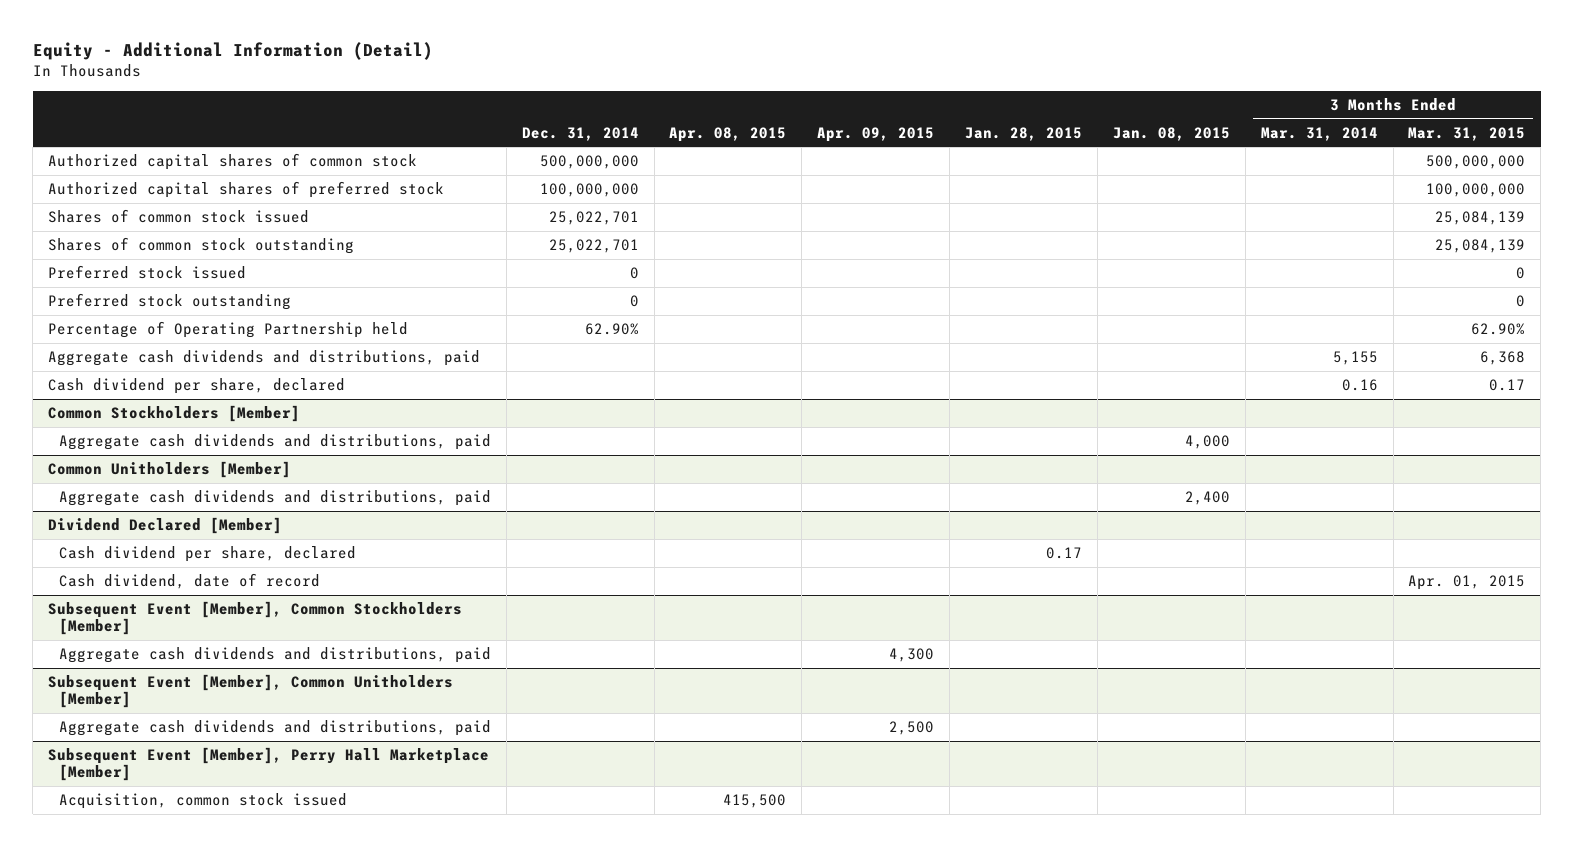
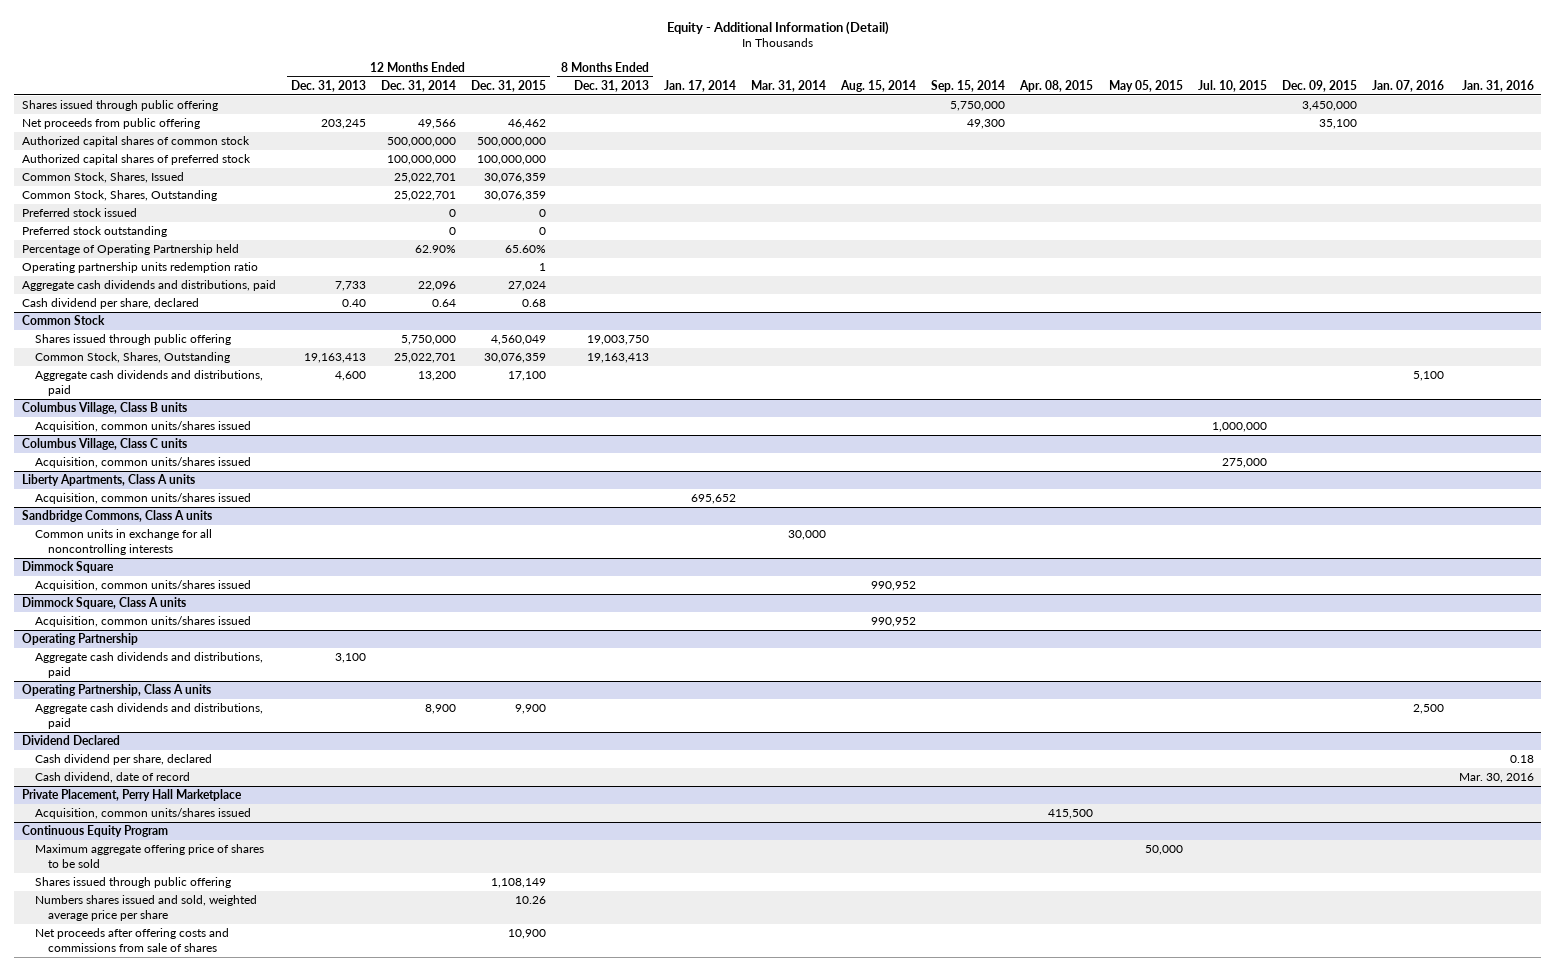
- | Dec. 31, 2014 | Apr. 08, 2015 | Apr. 09, 2015 | Jan. 28, 2015 | Jan. 08, 2015 | 3 Months Ended Mar. 31, 2014 | 3 Months Ended Mar. 31, 2015
+ | 12 Months Ended Dec. 31, 2013 | 12 Months Ended Dec. 31, 2014 | 12 Months Ended Dec. 31, 2015 | 8 Months Ended Dec. 31, 2013 | Jan. 17, 2014 | Mar. 31, 2014 | Aug. 15, 2014 | Sep. 15, 2014 | Apr. 08, 2015 | May 05, 2015 | Jul. 10, 2015 | Dec. 09, 2015 | Jan. 07, 2016 | Jan. 31, 2016
+ Shares issued through public offering | | | | | | | | 5,750,000 | | | | 3,450,000 | |
+ Net proceeds from public offering | 203,245 | 49,566 | 46,462 | | | | | 49,300 | | | | 35,100 | |
- Shares of common stock issued | 25,022,701 | | | | | | 25,084,139
- Shares of common stock outstanding | 25,022,701 | | | | | | 25,084,139
+ Common Stock, Shares, Issued | | 25,022,701 | 30,076,359 | | | | | | | | | | |
+ Common Stock, Shares, Outstanding | | 25,022,701 | 30,076,359 | | | | | | | | | | |
+ Operating partnership units redemption ratio | | | 1 | | | | | | | | | | |
- Common Stockholders [Member]
- Aggregate cash dividends and distributions, paid | | | | | 4,000 | |
- Common Unitholders [Member]
- Aggregate cash dividends and distributions, paid | | | | | 2,400 | |
- Dividend Declared [Member]
+ Common Stock
+ Shares issued through public offering | | 5,750,000 | 4,560,049 | 19,003,750 | | | | | | | | | |
+ Common Stock, Shares, Outstanding | 19,163,413 | 25,022,701 | 30,076,359 | 19,163,413 | | | | | | | | | |
+ Aggregate cash dividends and distributions, paid | 4,600 | 13,200 | 17,100 | | | | | | | | | | 5,100 |
+ Columbus Village, Class B units
+ Acquisition, common units/shares issued | | | | | | | | | | | 1,000,000 | | |
+ Columbus Village, Class C units
+ Acquisition, common units/shares issued | | | | | | | | | | | 275,000 | | |
+ Liberty Apartments, Class A units
+ Acquisition, common units/shares issued | | | | | 695,652 | | | | | | | | |
+ Sandbridge Commons, Class A units
+ Common units in exchange for all noncontrolling interests | | | | | | 30,000 | | | | | | | |
+ Dimmock Square
+ Acquisition, common units/shares issued | | | | | | | 990,952 | | | | | | |
+ Dimmock Square, Class A units
+ Acquisition, common units/shares issued | | | | | | | 990,952 | | | | | | |
+ Operating Partnership
+ Aggregate cash dividends and distributions, paid | 3,100 | | | | | | | | | | | | |
+ Operating Partnership, Class A units
+ Aggregate cash dividends and distributions, paid | | 8,900 | 9,900 | | | | | | | | | | 2,500 |
+ Dividend Declared
- Subsequent Event [Member], Common Stockholders [Member]
- Aggregate cash dividends and distributions, paid | | | 4,300 | | | |
- Subsequent Event [Member], Common Unitholders [Member]
- Aggregate cash dividends and distributions, paid | | | 2,500 | | | |
- Subsequent Event [Member], Perry Hall Marketplace [Member]
- Acquisition, common stock issued | | 415,500 | | | | |
+ Private Placement, Perry Hall Marketplace
+ Acquisition, common units/shares issued | | | | | | | | | 415,500 | | | | |
+ Continuous Equity Program
+ Maximum aggregate offering price of shares to be sold | | | | | | | | | | 50,000 | | | |
+ Shares issued through public offering | | | 1,108,149 | | | | | | | | | | |
+ Numbers shares issued and sold, weighted average price per share | | | 10.26 | | | | | | | | | | |
+ Net proceeds after offering costs and commissions from sale of shares | | | 10,900 | | | | | | | | | | |

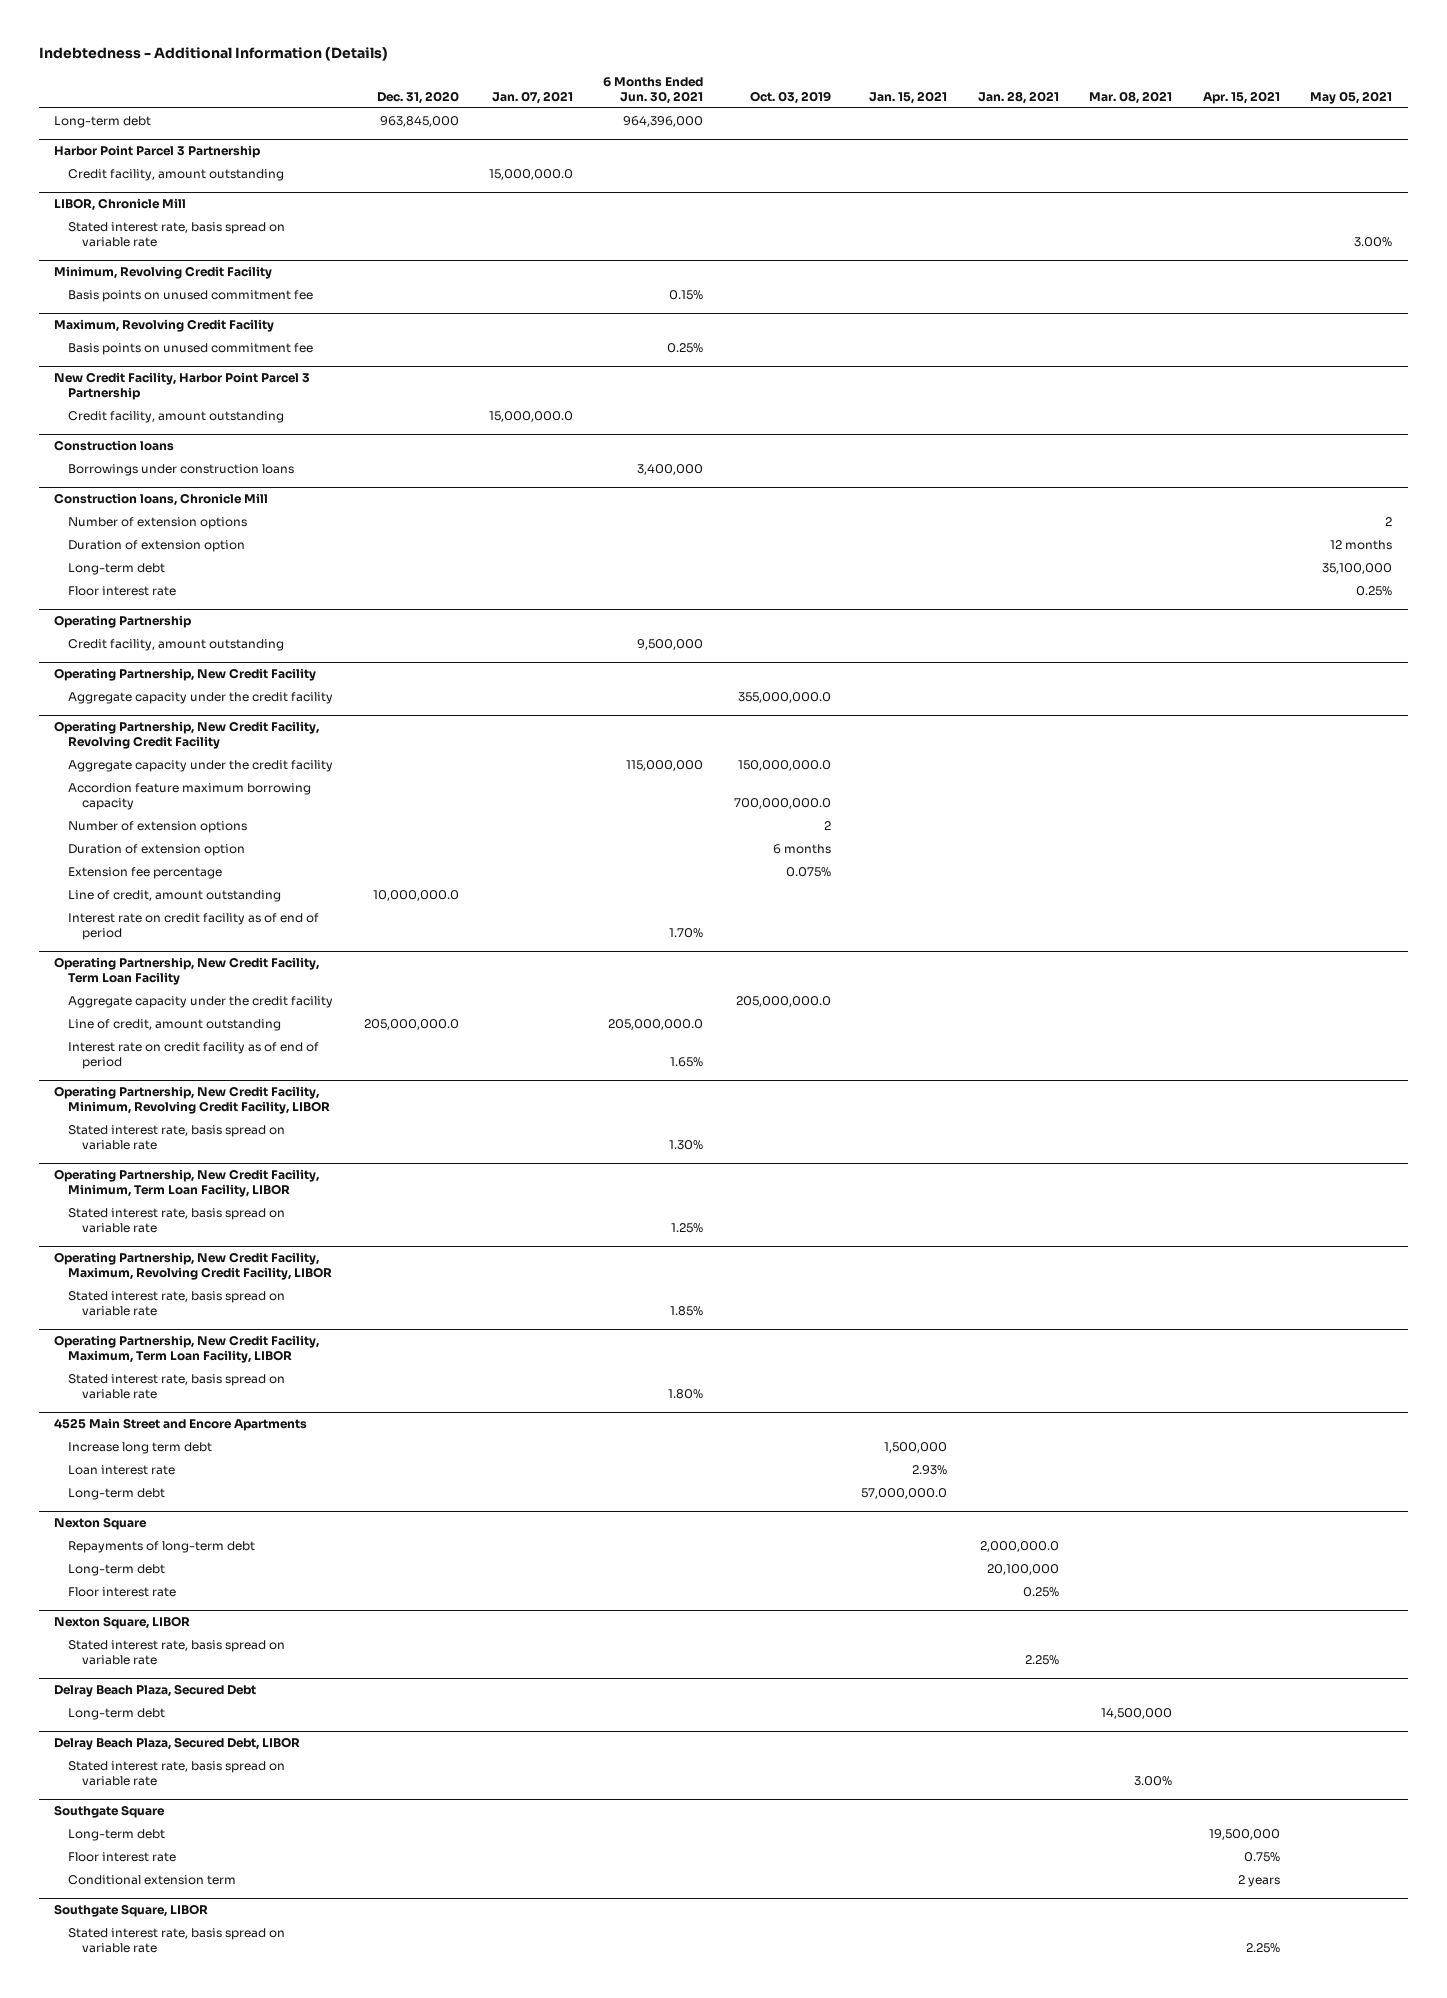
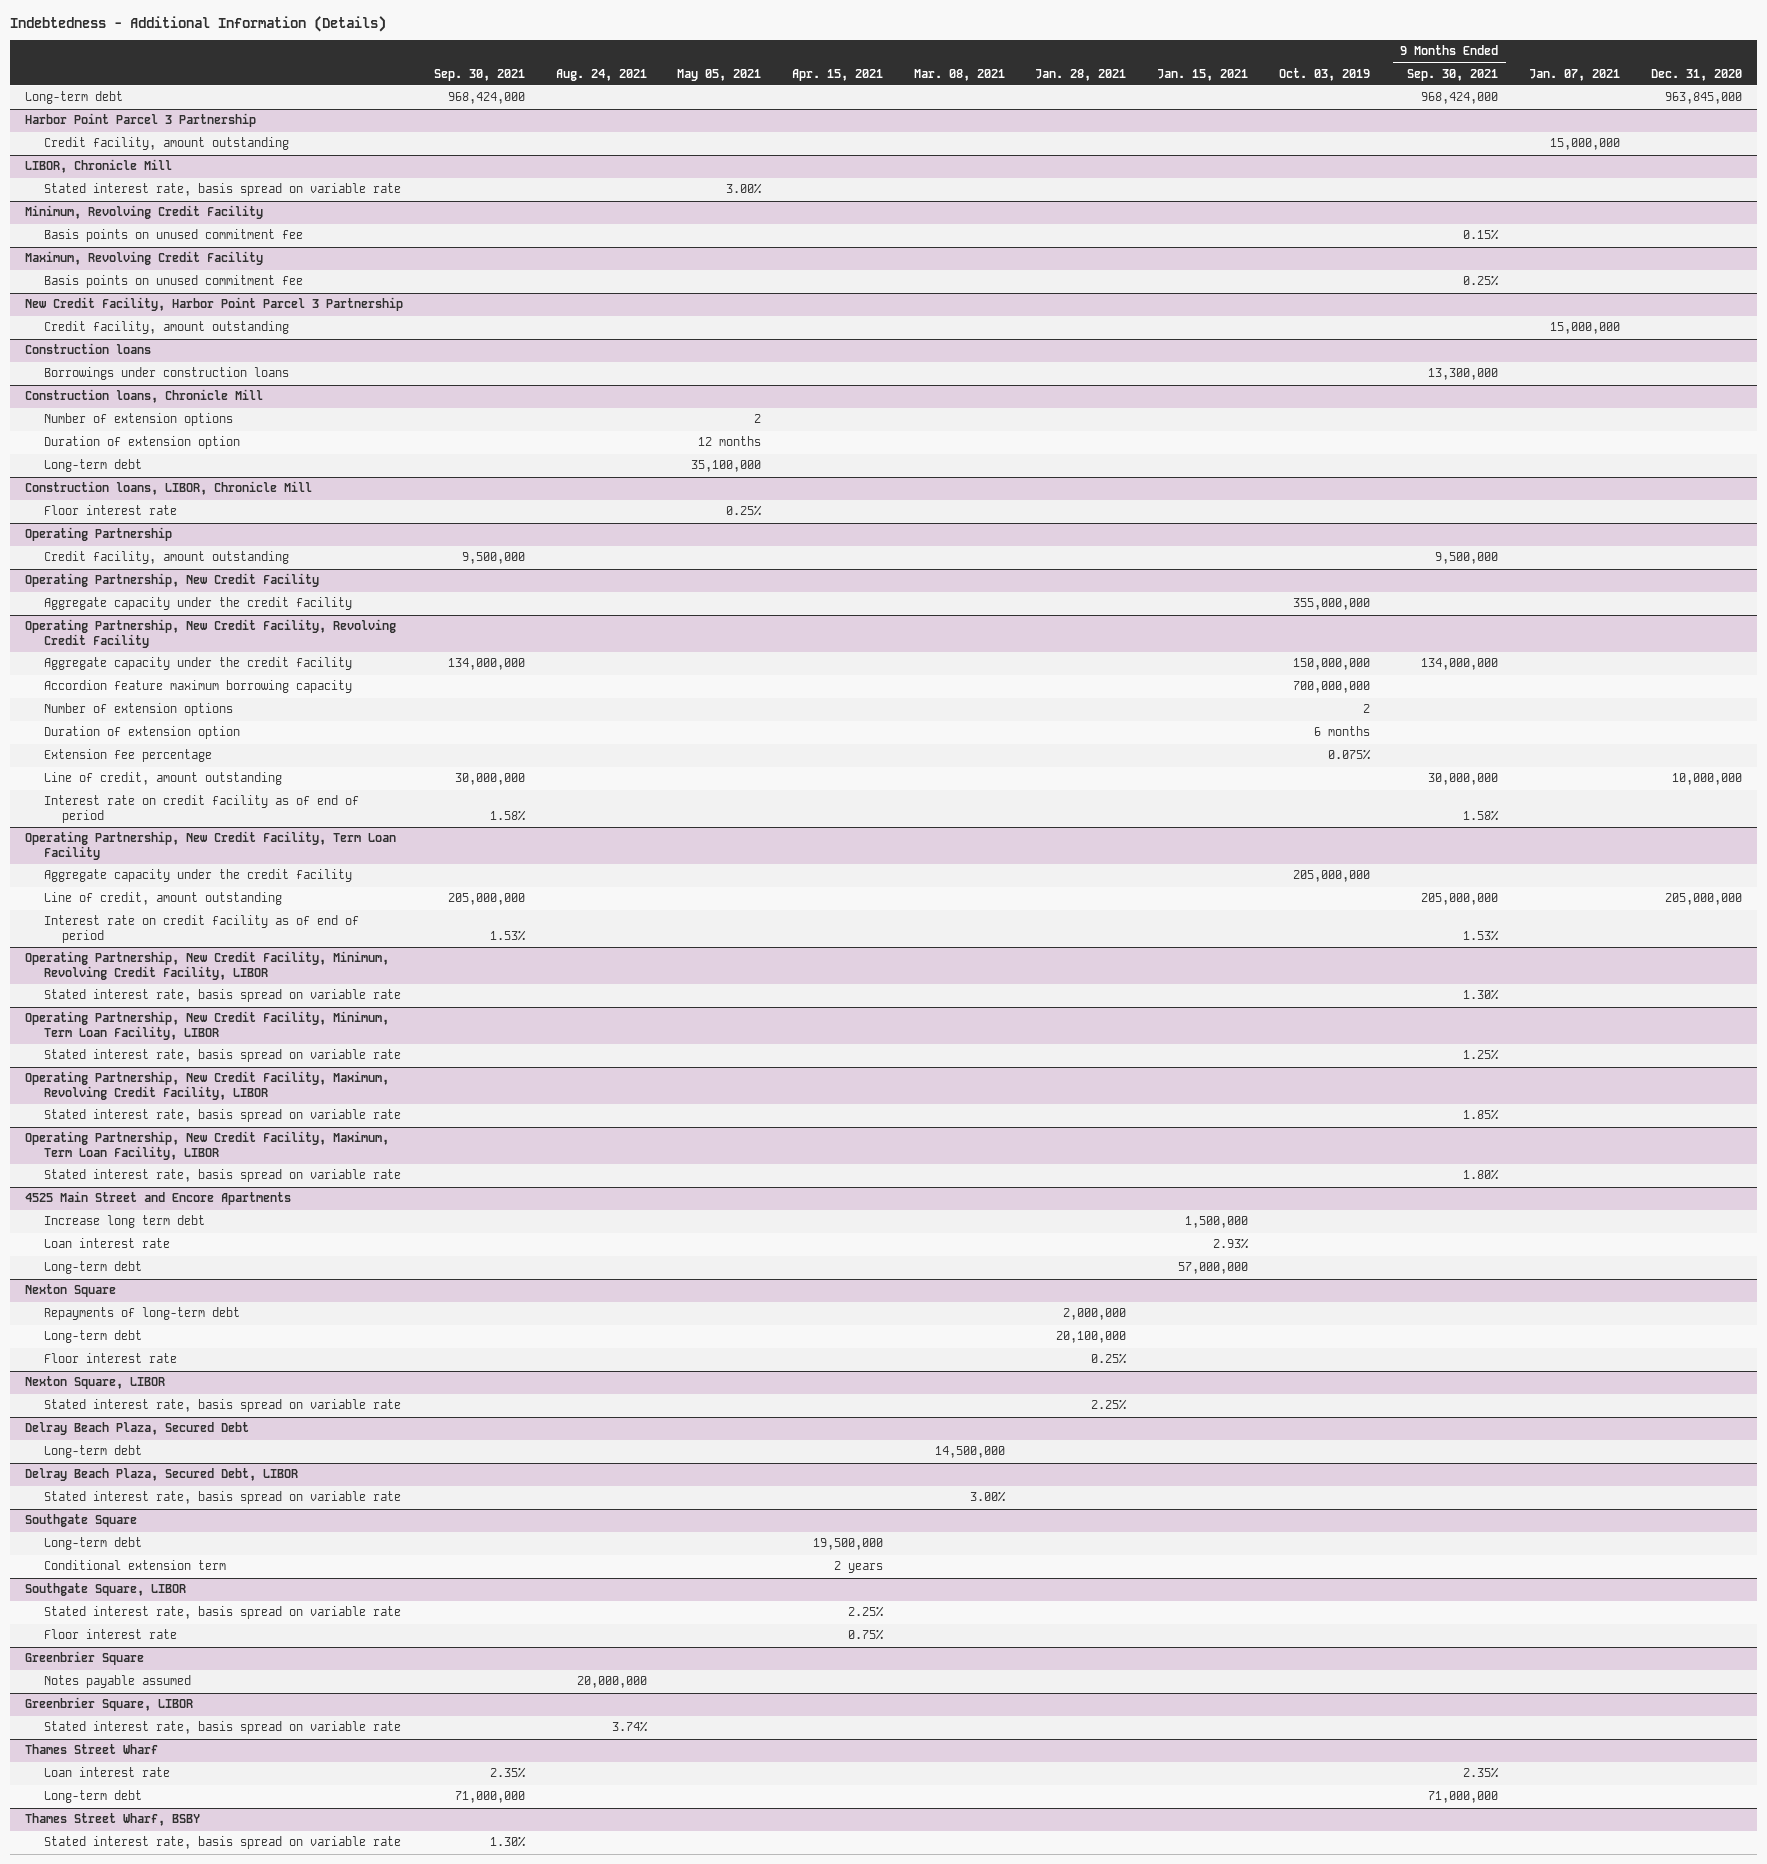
- | Dec. 31, 2020 | Jan. 07, 2021 | 6 Months Ended Jun. 30, 2021 | Oct. 03, 2019 | Jan. 15, 2021 | Jan. 28, 2021 | Mar. 08, 2021 | Apr. 15, 2021 | May 05, 2021
+ | Sep. 30, 2021 | Aug. 24, 2021 | May 05, 2021 | Apr. 15, 2021 | Mar. 08, 2021 | Jan. 28, 2021 | Jan. 15, 2021 | Oct. 03, 2019 | 9 Months Ended Sep. 30, 2021 | Jan. 07, 2021 | Dec. 31, 2020
@ Harbor Point Parcel 3 Partnership
- Credit facility, amount outstanding | | 15,000,000.0 | | | | | | |
+ Credit facility, amount outstanding | | | | | | | | | | 15,000,000 |
@ New Credit Facility, Harbor Point Parcel 3 Partnership
- Credit facility, amount outstanding | | 15,000,000.0 | | | | | | |
+ Credit facility, amount outstanding | | | | | | | | | | 15,000,000 |
@ Construction loans, Chronicle Mill
- Floor interest rate | | | | | | | | | 0.25%
+ Construction loans, LIBOR, Chronicle Mill
+ Floor interest rate | | | 0.25% | | | | | | | |
@ Operating Partnership, New Credit Facility
- Aggregate capacity under the credit facility | | | | 355,000,000.0 | | | | |
+ Aggregate capacity under the credit facility | | | | | | | | 355,000,000 | | |
@ Operating Partnership, New Credit Facility, Revolving Credit Facility
- Aggregate capacity under the credit facility | | | 115,000,000 | 150,000,000.0 | | | | |
- Accordion feature maximum borrowing capacity | | | | 700,000,000.0 | | | | |
+ Aggregate capacity under the credit facility | 134,000,000 | | | | | | | 150,000,000 | 134,000,000 | |
+ Accordion feature maximum borrowing capacity | | | | | | | | 700,000,000 | | |
- Line of credit, amount outstanding | 10,000,000.0 | | | | | | | |
+ Line of credit, amount outstanding | 30,000,000 | | | | | | | | 30,000,000 | | 10,000,000
@ Operating Partnership, New Credit Facility, Term Loan Facility
- Aggregate capacity under the credit facility | | | | 205,000,000.0 | | | | |
- Line of credit, amount outstanding | 205,000,000.0 | | 205,000,000.0 | | | | | |
+ Aggregate capacity under the credit facility | | | | | | | | 205,000,000 | | |
+ Line of credit, amount outstanding | 205,000,000 | | | | | | | | 205,000,000 | | 205,000,000
@ 4525 Main Street and Encore Apartments
- Long-term debt | | | | | 57,000,000.0 | | | |
+ Long-term debt | | | | | | | 57,000,000 | | | |
@ Nexton Square
- Repayments of long-term debt | | | | | | 2,000,000.0 | | |
+ Repayments of long-term debt | | | | | | 2,000,000 | | | | |
@ Southgate Square
- Floor interest rate | | | | | | | | 0.75% |
@ Southgate Square, LIBOR
+ Floor interest rate | | | | 0.75% | | | | | | |
+ Greenbrier Square
+ Notes payable assumed | | 20,000,000 | | | | | | | | |
+ Greenbrier Square, LIBOR
+ Stated interest rate, basis spread on variable rate | | 3.74% | | | | | | | | |
+ Thames Street Wharf
+ Loan interest rate | 2.35% | | | | | | | | 2.35% | |
+ Long-term debt | 71,000,000 | | | | | | | | 71,000,000 | |
+ Thames Street Wharf, BSBY
+ Stated interest rate, basis spread on variable rate | 1.30% | | | | | | | | | |

